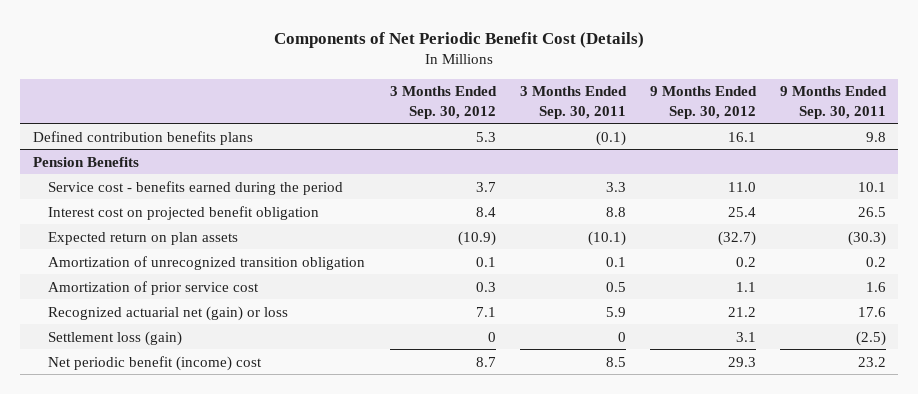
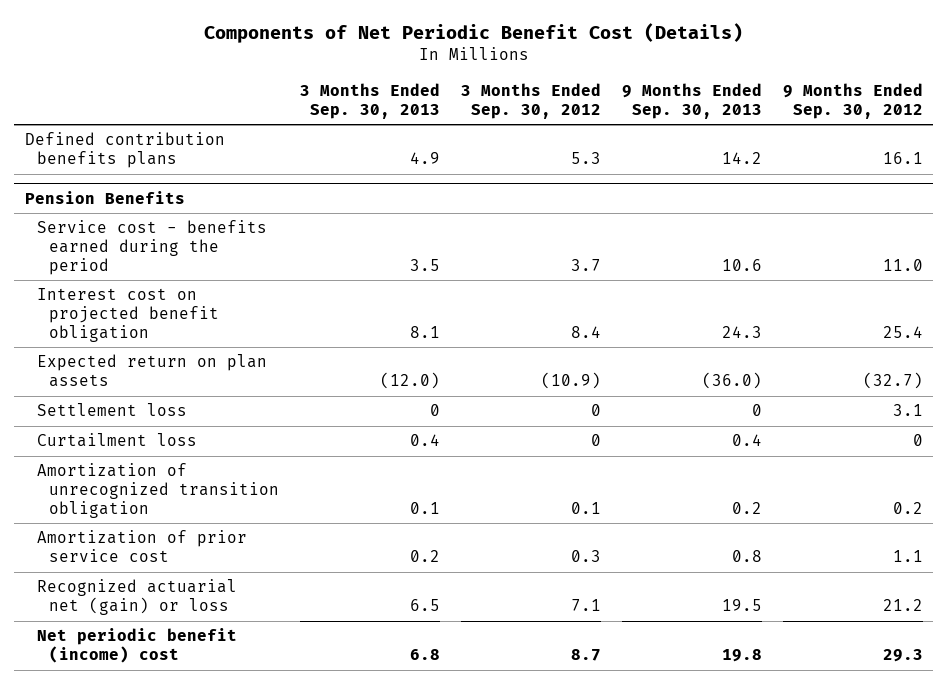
- | 3 Months Ended Sep. 30, 2012 | 3 Months Ended Sep. 30, 2011 | 9 Months Ended Sep. 30, 2012 | 9 Months Ended Sep. 30, 2011
+ | 3 Months Ended Sep. 30, 2013 | 3 Months Ended Sep. 30, 2012 | 9 Months Ended Sep. 30, 2013 | 9 Months Ended Sep. 30, 2012
@ Pension Benefits
+ Settlement loss | 0 | 0 | 0 | 3.1
+ Curtailment loss | 0.4 | 0 | 0.4 | 0
- Settlement loss (gain) | 0 | 0 | 3.1 | (2.5)

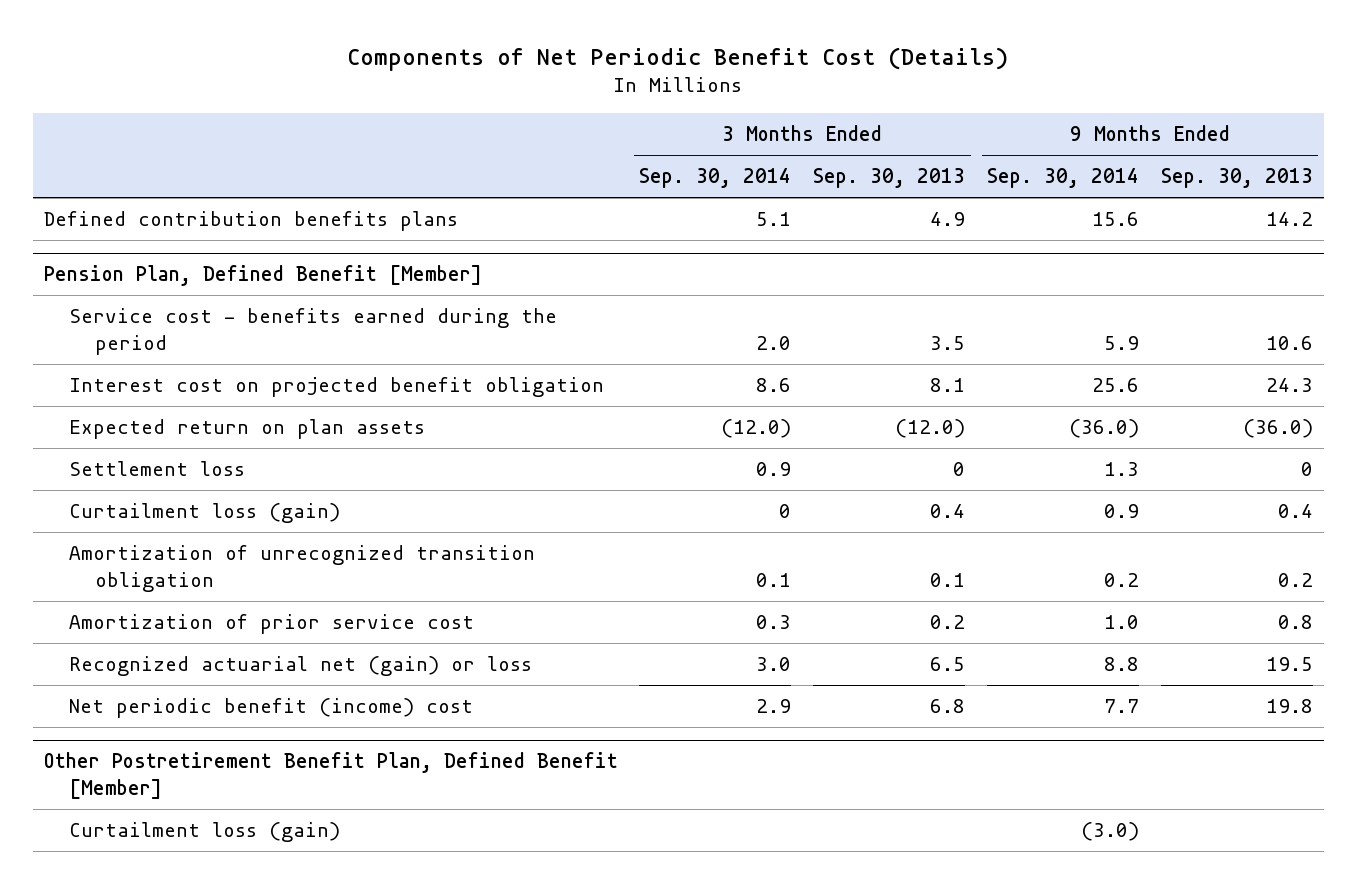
- | 3 Months Ended Sep. 30, 2013 | 3 Months Ended Sep. 30, 2012 | 9 Months Ended Sep. 30, 2013 | 9 Months Ended Sep. 30, 2012
+ | 3 Months Ended Sep. 30, 2014 | 3 Months Ended Sep. 30, 2013 | 9 Months Ended Sep. 30, 2014 | 9 Months Ended Sep. 30, 2013
- Pension Benefits
+ Pension Plan, Defined Benefit [Member]
- Curtailment loss | 0.4 | 0 | 0.4 | 0
+ Curtailment loss (gain) | 0 | 0.4 | 0.9 | 0.4
+ Other Postretirement Benefit Plan, Defined Benefit [Member]
+ Curtailment loss (gain) | | | (3.0) |

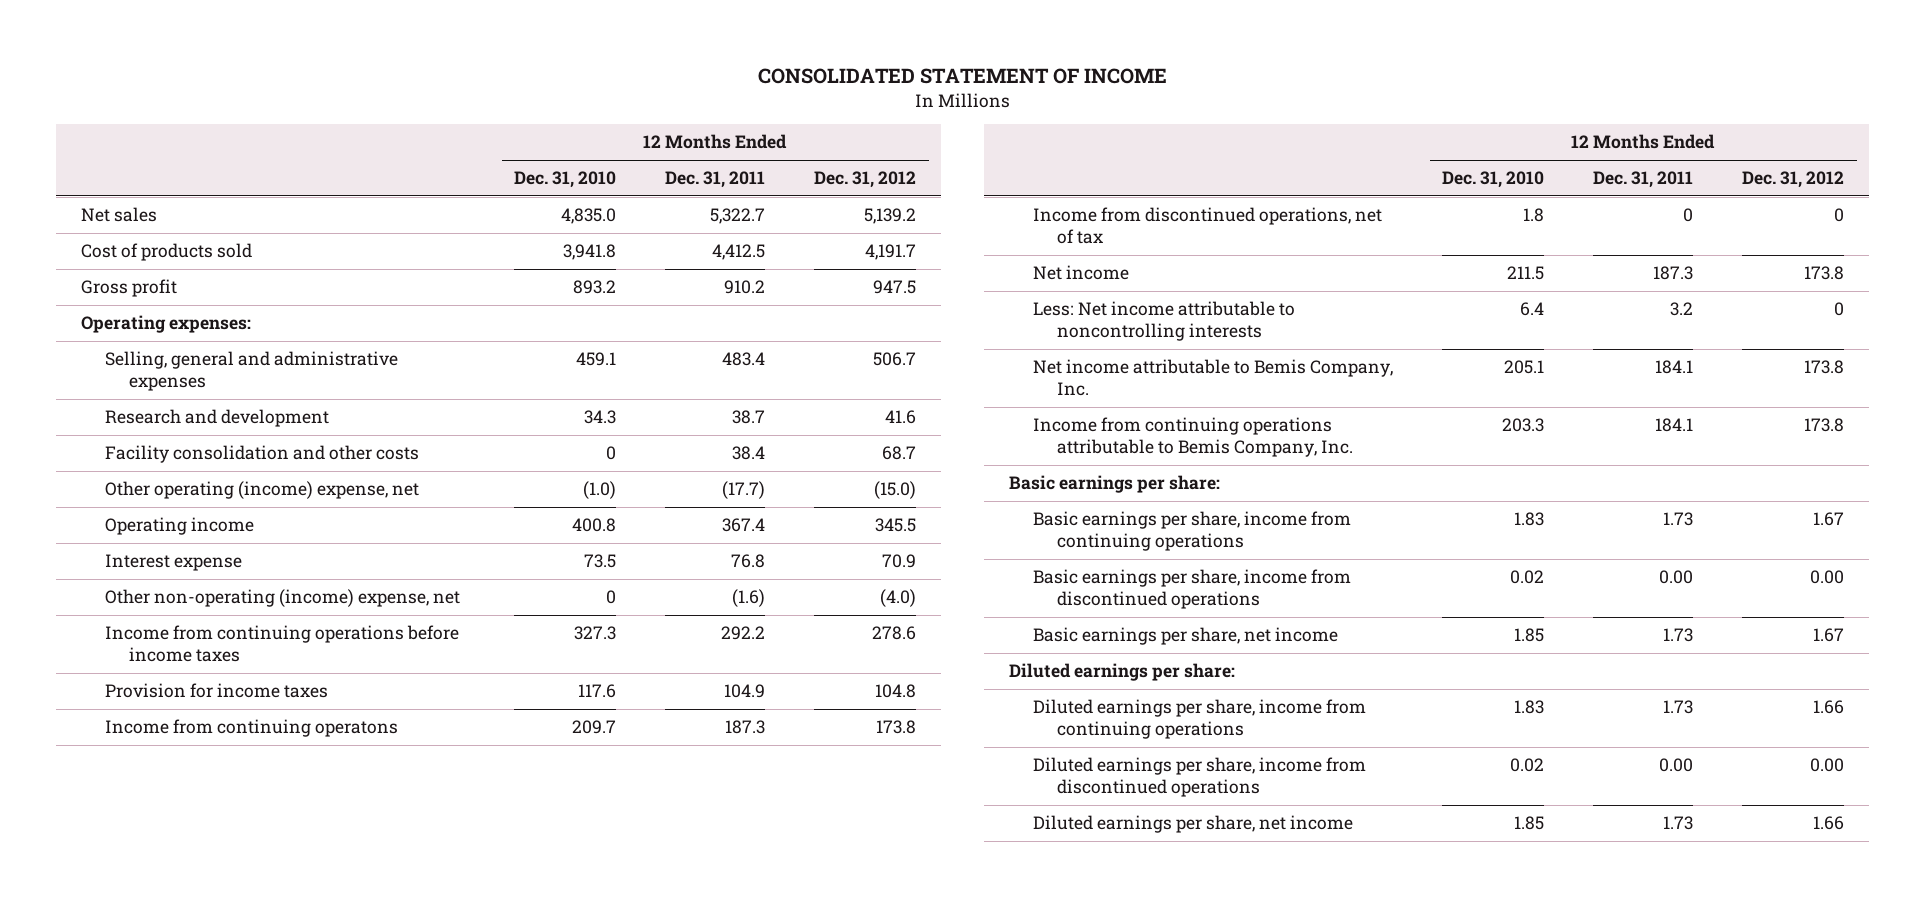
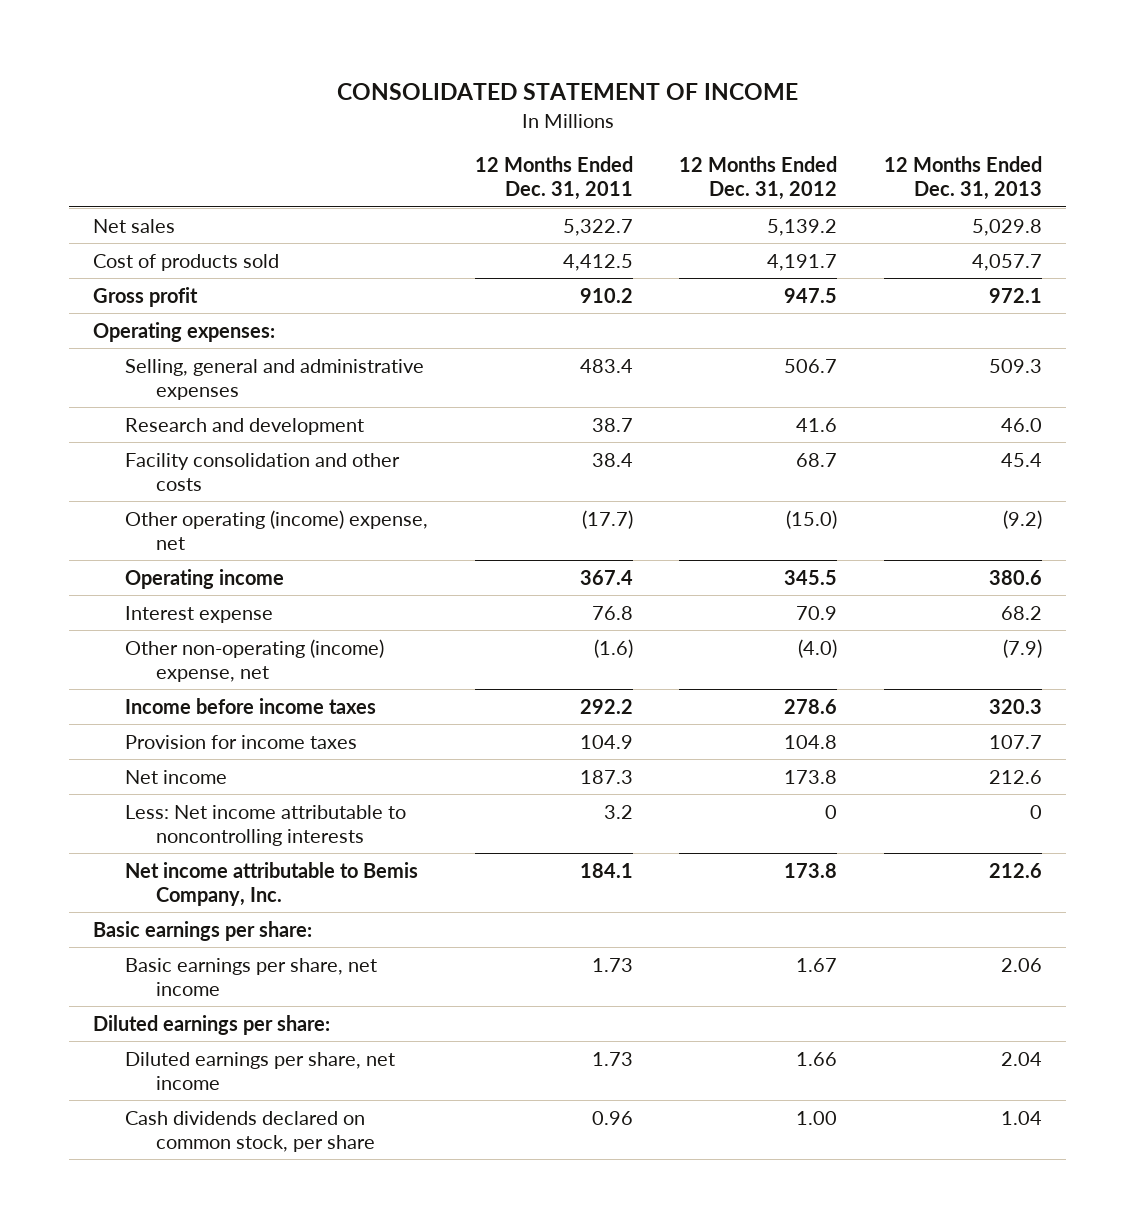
- | 12 Months Ended Dec. 31, 2010 | 12 Months Ended Dec. 31, 2011 | 12 Months Ended Dec. 31, 2012
+ | 12 Months Ended Dec. 31, 2011 | 12 Months Ended Dec. 31, 2012 | 12 Months Ended Dec. 31, 2013
- Income from continuing operations before income taxes | 327.3 | 292.2 | 278.6
+ Income before income taxes | 292.2 | 278.6 | 320.3
- Income from continuing operatons | 209.7 | 187.3 | 173.8
- Income from discontinued operations, net of tax | 1.8 | 0 | 0
- Income from continuing operations attributable to Bemis Company, Inc. | 203.3 | 184.1 | 173.8
- Basic earnings per share, income from continuing operations | 1.83 | 1.73 | 1.67
- Basic earnings per share, income from discontinued operations | 0.02 | 0.00 | 0.00
- Diluted earnings per share, income from continuing operations | 1.83 | 1.73 | 1.66
- Diluted earnings per share, income from discontinued operations | 0.02 | 0.00 | 0.00
+ Cash dividends declared on common stock, per share | 0.96 | 1.00 | 1.04

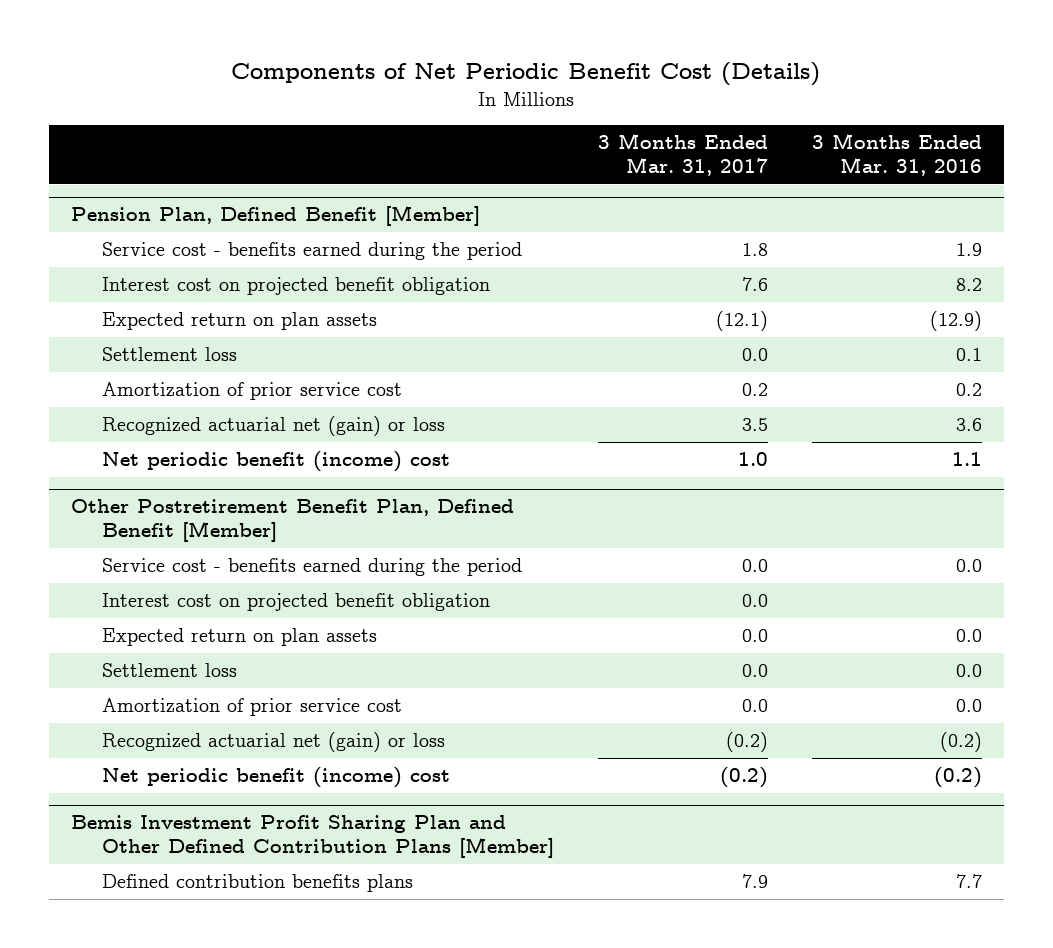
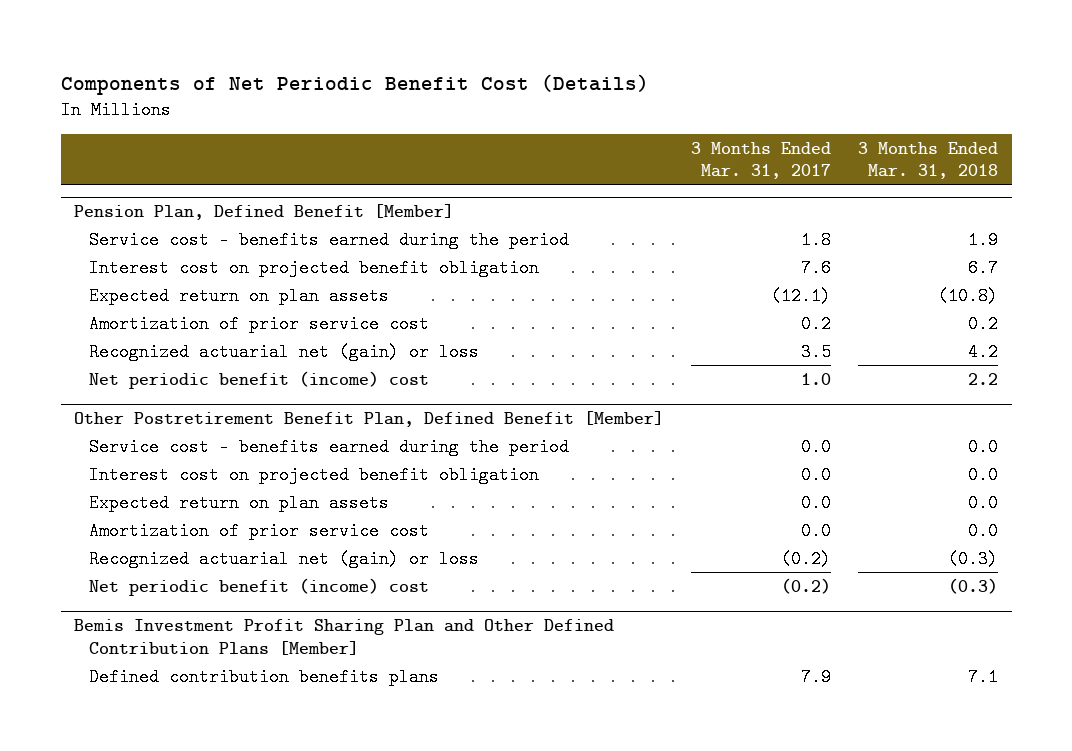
- | 3 Months Ended Mar. 31, 2017 | 3 Months Ended Mar. 31, 2016
+ | 3 Months Ended Mar. 31, 2017 | 3 Months Ended Mar. 31, 2018
@ Pension Plan, Defined Benefit [Member]
- Settlement loss | 0.0 | 0.1
@ Other Postretirement Benefit Plan, Defined Benefit [Member]
- Settlement loss | 0.0 | 0.0

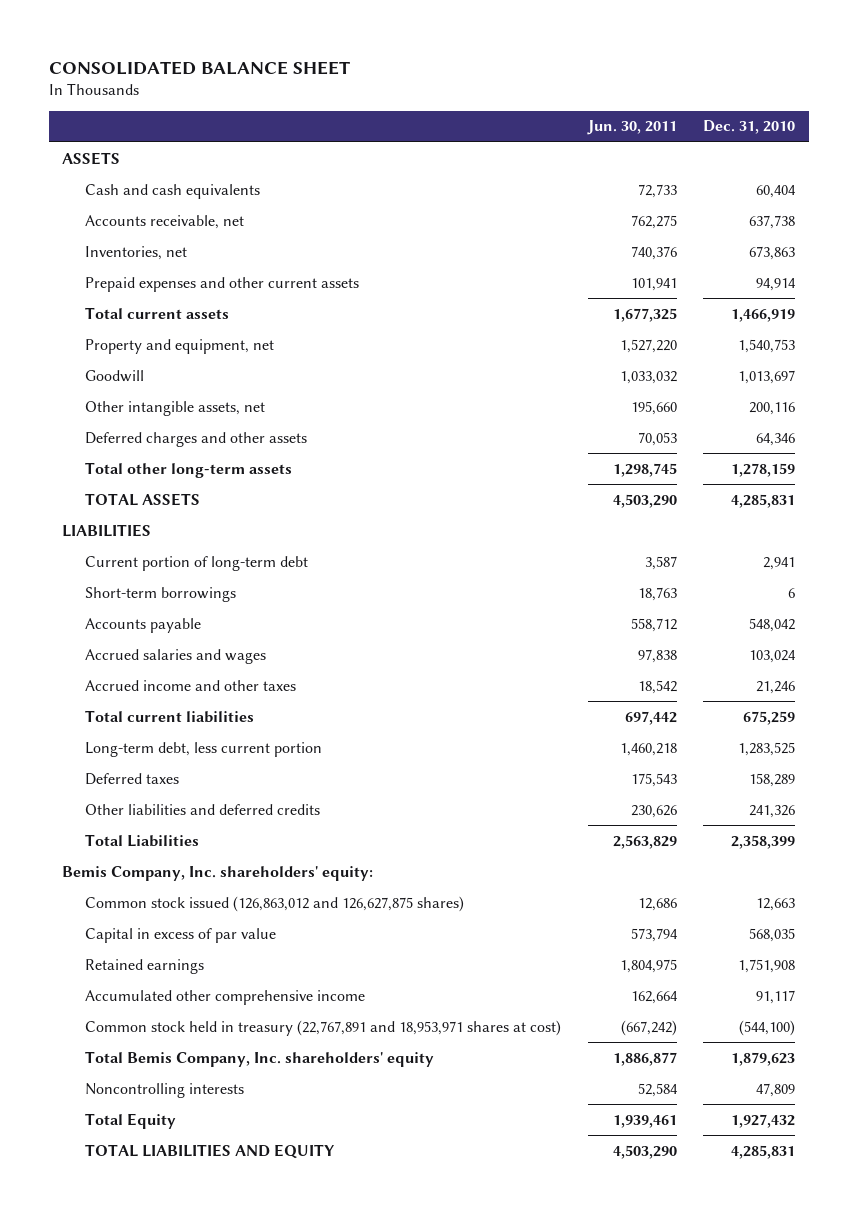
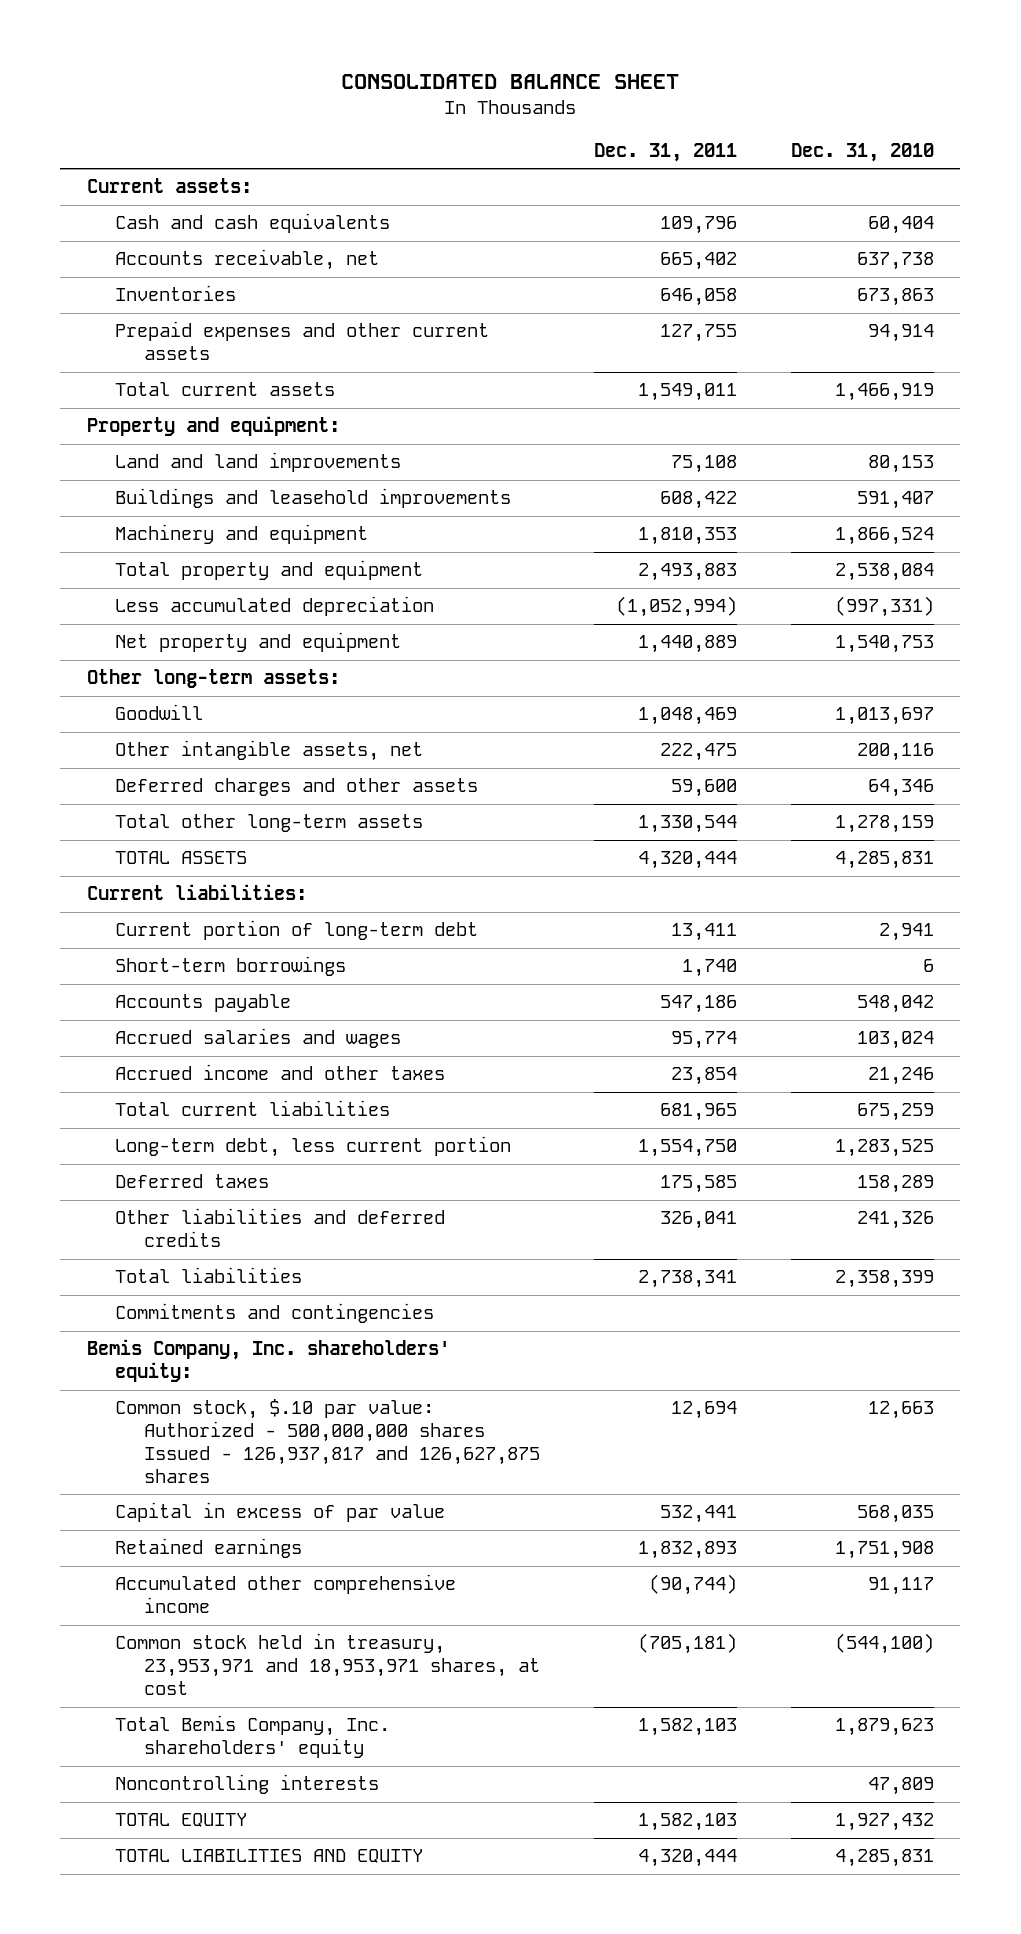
- | Jun. 30, 2011 | Dec. 31, 2010
+ | Dec. 31, 2011 | Dec. 31, 2010
- ASSETS
+ Current assets:
- Inventories, net | 740,376 | 673,863
+ Inventories | 646,058 | 673,863
- Property and equipment, net | 1,527,220 | 1,540,753
+ Property and equipment:
+ Land and land improvements | 75,108 | 80,153
+ Buildings and leasehold improvements | 608,422 | 591,407
+ Machinery and equipment | 1,810,353 | 1,866,524
+ Total property and equipment | 2,493,883 | 2,538,084
+ Less accumulated depreciation | (1,052,994) | (997,331)
+ Net property and equipment | 1,440,889 | 1,540,753
+ Other long-term assets:
- LIABILITIES
+ Current liabilities:
- Total Liabilities | 2,563,829 | 2,358,399
+ Total liabilities | 2,738,341 | 2,358,399
+ Commitments and contingencies
- Common stock issued (126,863,012 and 126,627,875 shares) | 12,686 | 12,663
+ Common stock, $.10 par value: Authorized - 500,000,000 shares Issued - 126,937,817 and 126,627,875 shares | 12,694 | 12,663
- Common stock held in treasury (22,767,891 and 18,953,971 shares at cost) | (667,242) | (544,100)
+ Common stock held in treasury, 23,953,971 and 18,953,971 shares, at cost | (705,181) | (544,100)
- Total Equity | 1,939,461 | 1,927,432
+ TOTAL EQUITY | 1,582,103 | 1,927,432

